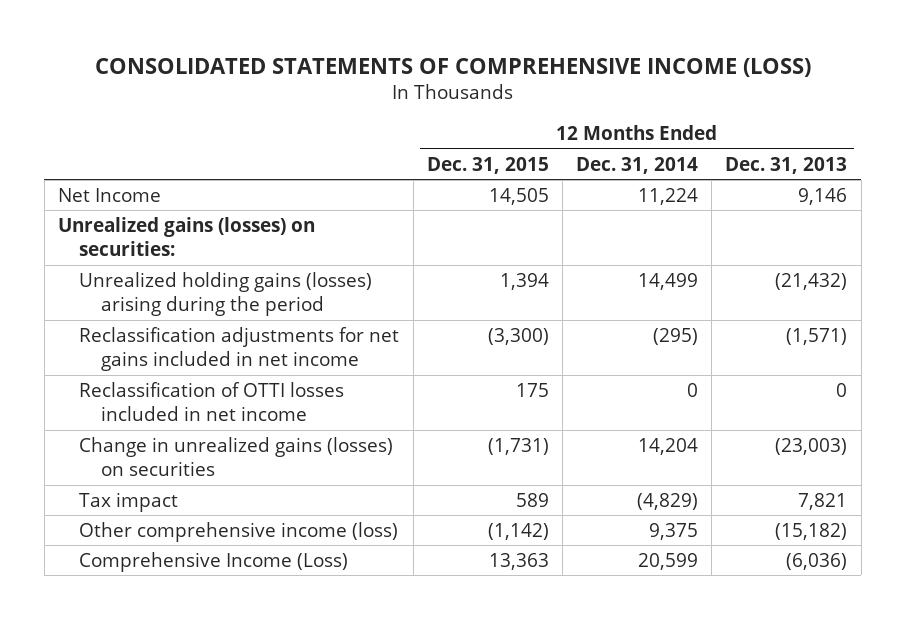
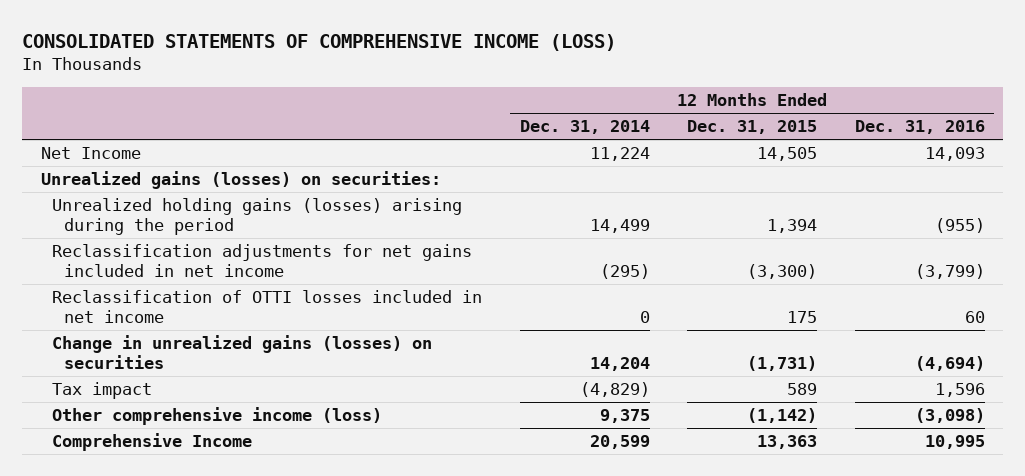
- | 12 Months Ended Dec. 31, 2015 | 12 Months Ended Dec. 31, 2014 | 12 Months Ended Dec. 31, 2013
+ | 12 Months Ended Dec. 31, 2014 | 12 Months Ended Dec. 31, 2015 | 12 Months Ended Dec. 31, 2016
- Comprehensive Income (Loss) | 13,363 | 20,599 | (6,036)
+ Comprehensive Income | 20,599 | 13,363 | 10,995

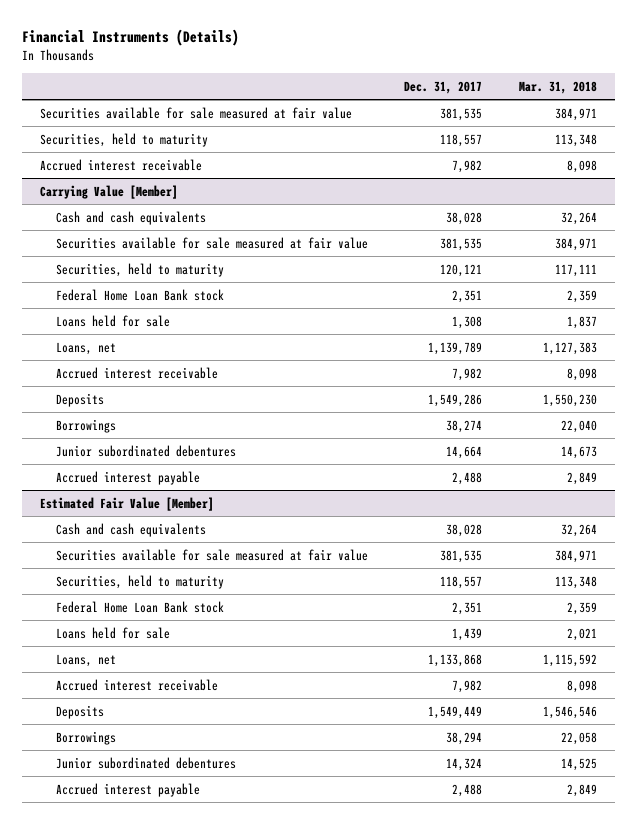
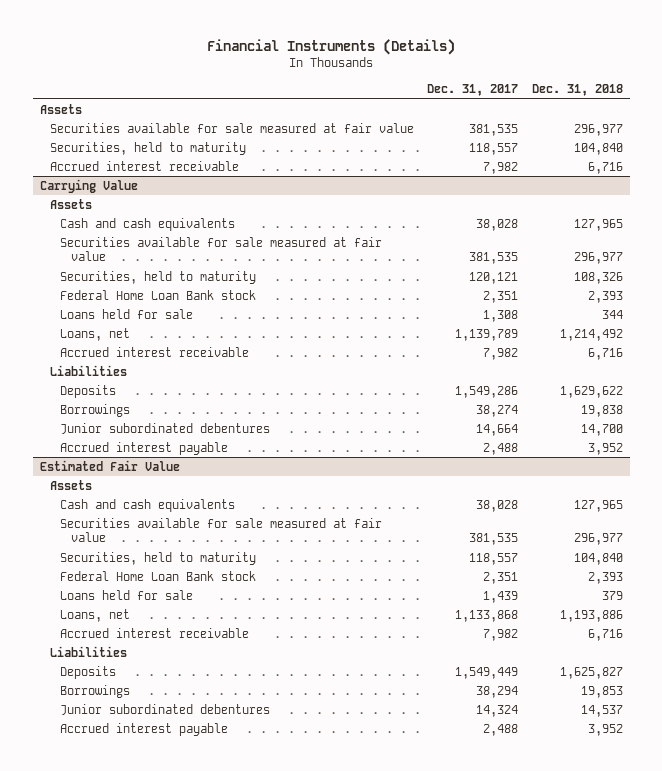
- | Dec. 31, 2017 | Mar. 31, 2018
+ | Dec. 31, 2017 | Dec. 31, 2018
+ Assets
- Carrying Value [Member]
+ Carrying Value
+ Assets
+ Liabilities
- Estimated Fair Value [Member]
+ Estimated Fair Value
+ Assets
+ Liabilities

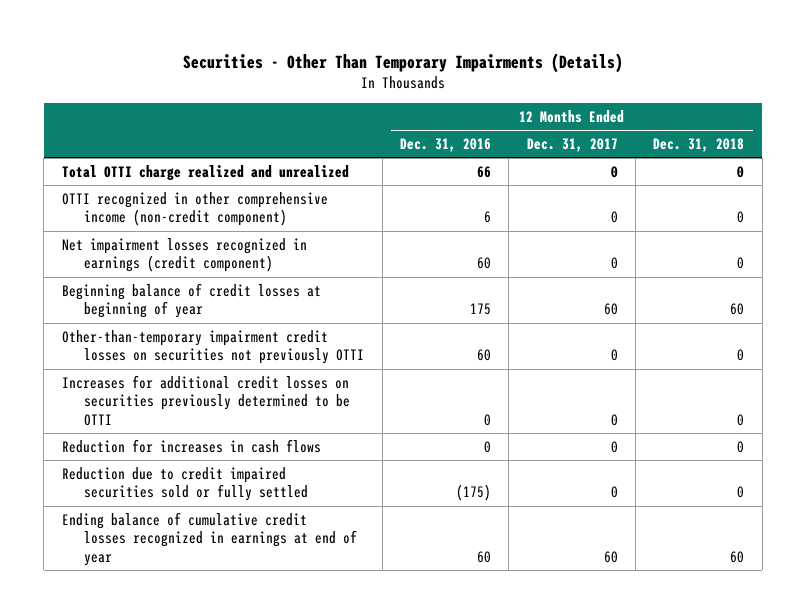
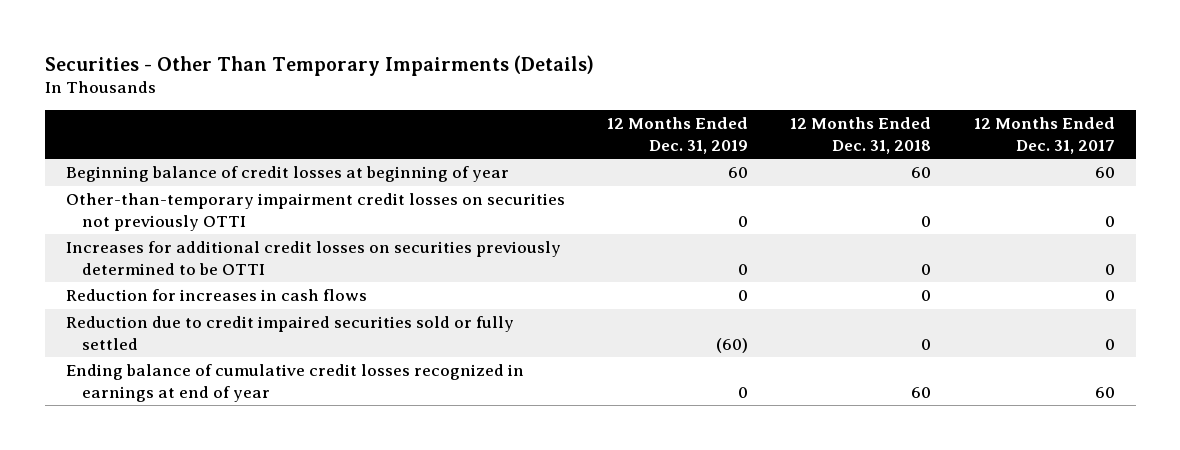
- | 12 Months Ended Dec. 31, 2016 | 12 Months Ended Dec. 31, 2017 | 12 Months Ended Dec. 31, 2018
+ | 12 Months Ended Dec. 31, 2019 | 12 Months Ended Dec. 31, 2018 | 12 Months Ended Dec. 31, 2017
- Total OTTI charge realized and unrealized | 66 | 0 | 0
- OTTI recognized in other comprehensive income (non-credit component) | 6 | 0 | 0
- Net impairment losses recognized in earnings (credit component) | 60 | 0 | 0

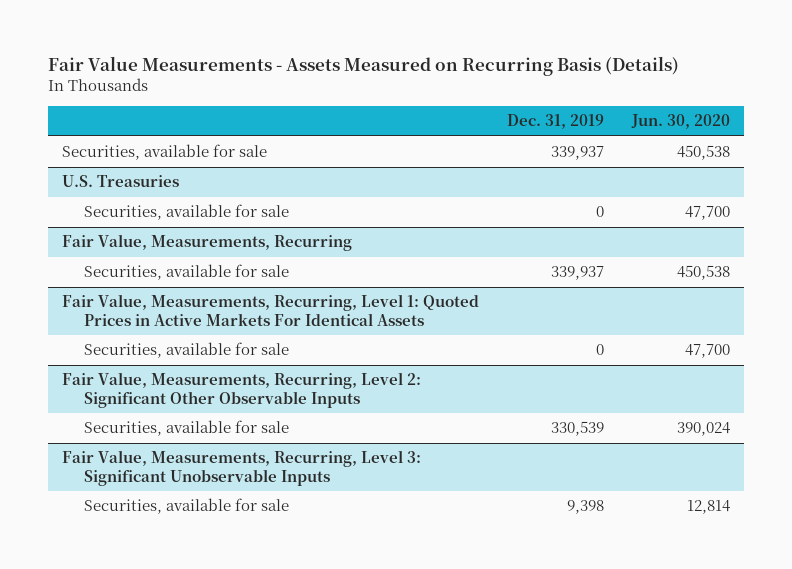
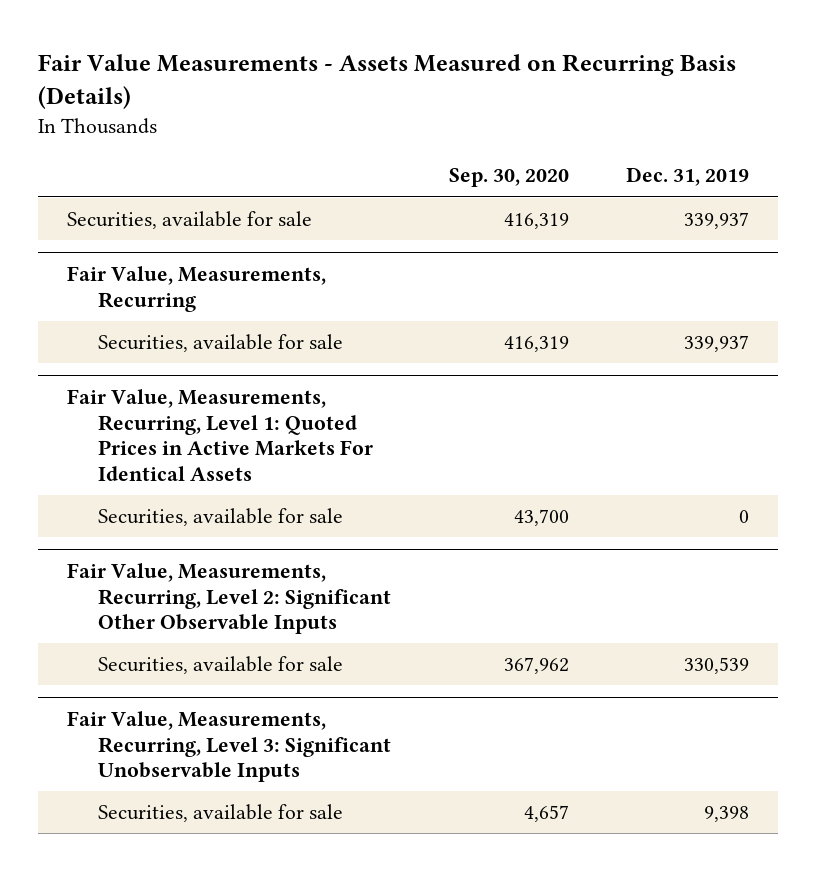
- | Dec. 31, 2019 | Jun. 30, 2020
+ | Sep. 30, 2020 | Dec. 31, 2019
- U.S. Treasuries
- Securities, available for sale | 0 | 47,700

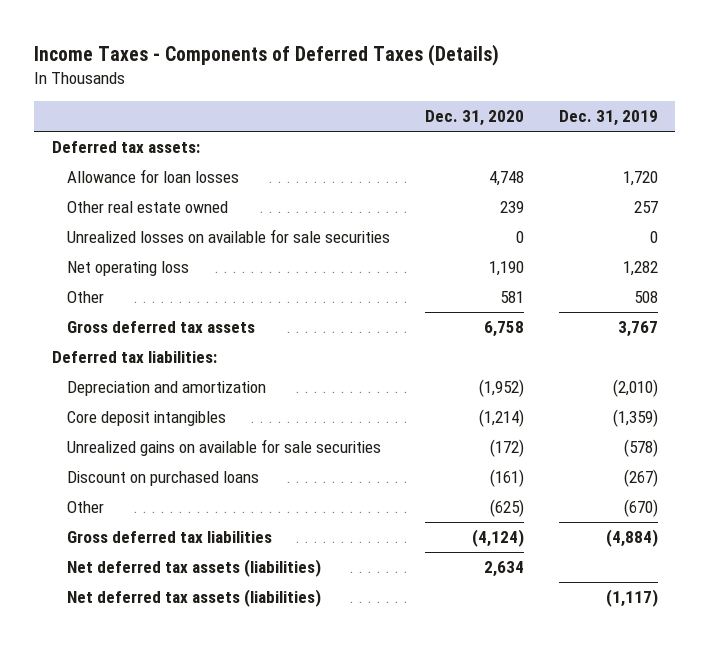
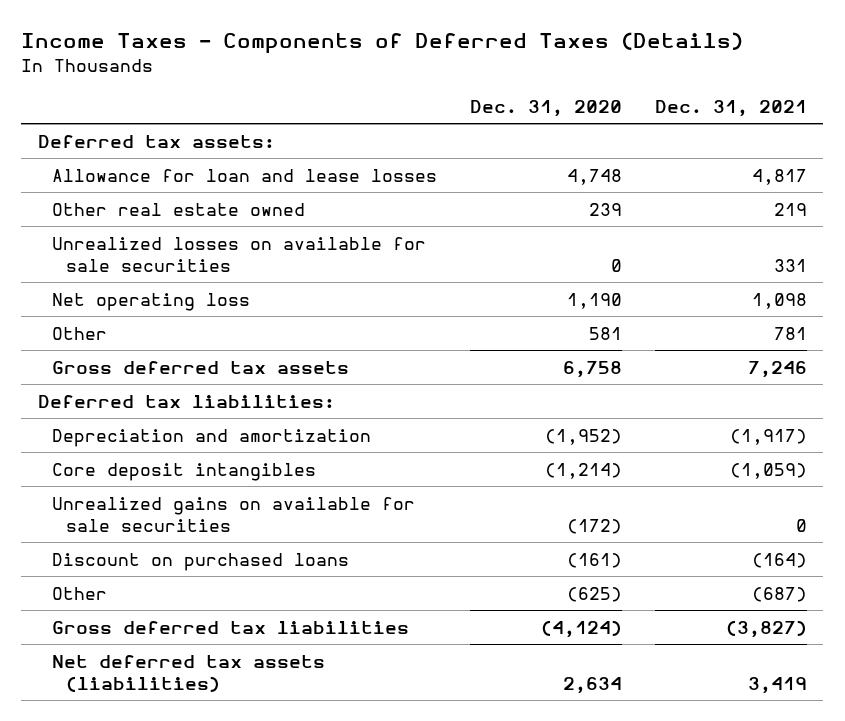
- | Dec. 31, 2020 | Dec. 31, 2019
+ | Dec. 31, 2020 | Dec. 31, 2021
- Allowance for loan losses | 4,748 | 1,720
+ Allowance for loan and lease losses | 4,748 | 4,817
- Net deferred tax assets (liabilities) | | (1,117)

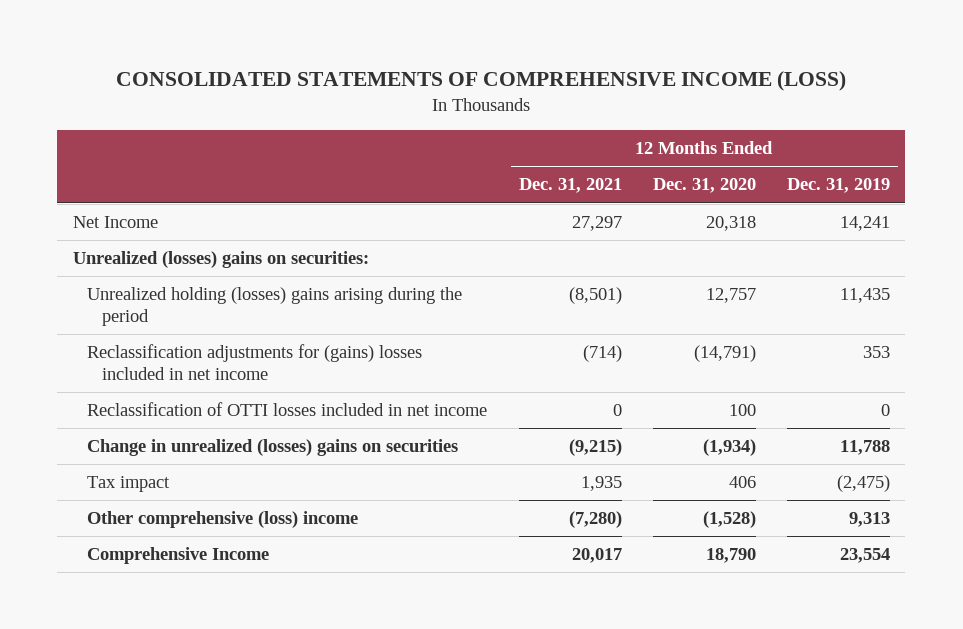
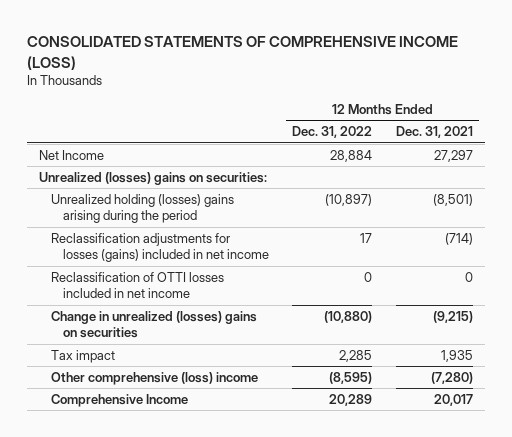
- | 12 Months Ended Dec. 31, 2021 | 12 Months Ended Dec. 31, 2020 | 12 Months Ended Dec. 31, 2019
+ | 12 Months Ended Dec. 31, 2022 | 12 Months Ended Dec. 31, 2021
- Reclassification adjustments for (gains) losses included in net income | (714) | (14,791) | 353
+ Reclassification adjustments for losses (gains) included in net income | 17 | (714)

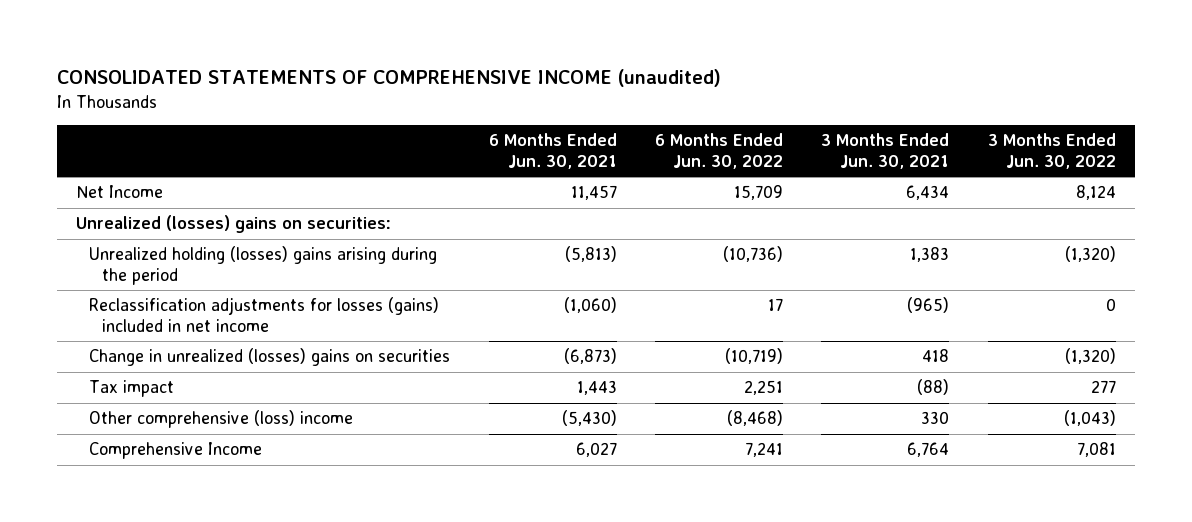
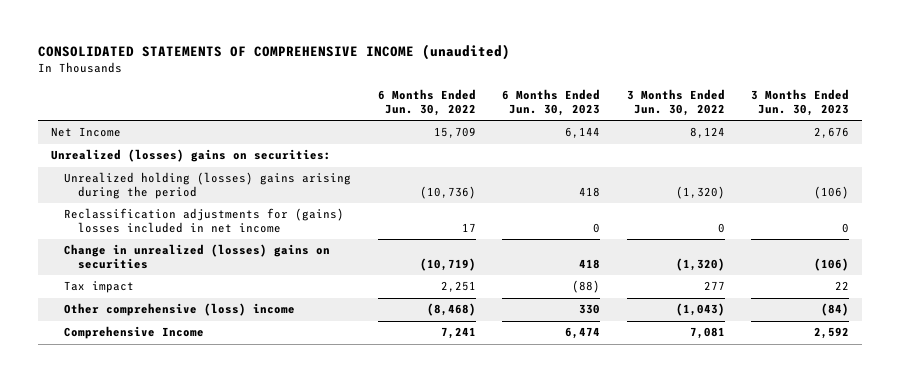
- | 6 Months Ended Jun. 30, 2021 | 6 Months Ended Jun. 30, 2022 | 3 Months Ended Jun. 30, 2021 | 3 Months Ended Jun. 30, 2022
+ | 6 Months Ended Jun. 30, 2022 | 6 Months Ended Jun. 30, 2023 | 3 Months Ended Jun. 30, 2022 | 3 Months Ended Jun. 30, 2023
- Reclassification adjustments for losses (gains) included in net income | (1,060) | 17 | (965) | 0
+ Reclassification adjustments for (gains) losses included in net income | 17 | 0 | 0 | 0

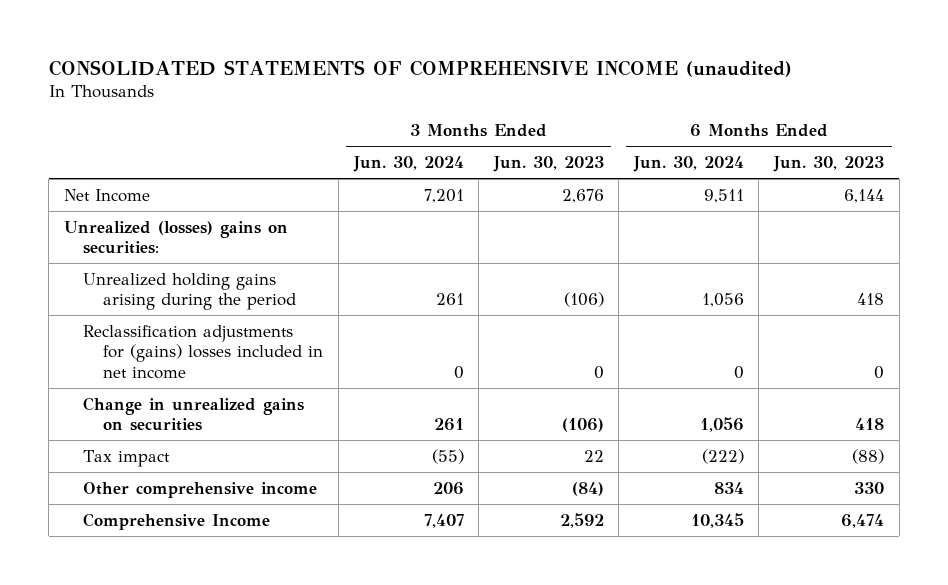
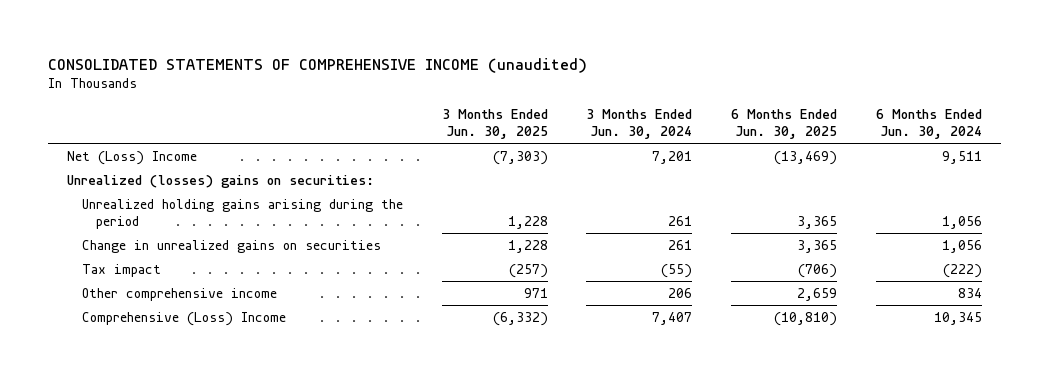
- | 3 Months Ended Jun. 30, 2024 | 3 Months Ended Jun. 30, 2023 | 6 Months Ended Jun. 30, 2024 | 6 Months Ended Jun. 30, 2023
+ | 3 Months Ended Jun. 30, 2025 | 3 Months Ended Jun. 30, 2024 | 6 Months Ended Jun. 30, 2025 | 6 Months Ended Jun. 30, 2024
- Net Income | 7,201 | 2,676 | 9,511 | 6,144
+ Net (Loss) Income | (7,303) | 7,201 | (13,469) | 9,511
- Reclassification adjustments for (gains) losses included in net income | 0 | 0 | 0 | 0
- Comprehensive Income | 7,407 | 2,592 | 10,345 | 6,474
+ Comprehensive (Loss) Income | (6,332) | 7,407 | (10,810) | 10,345

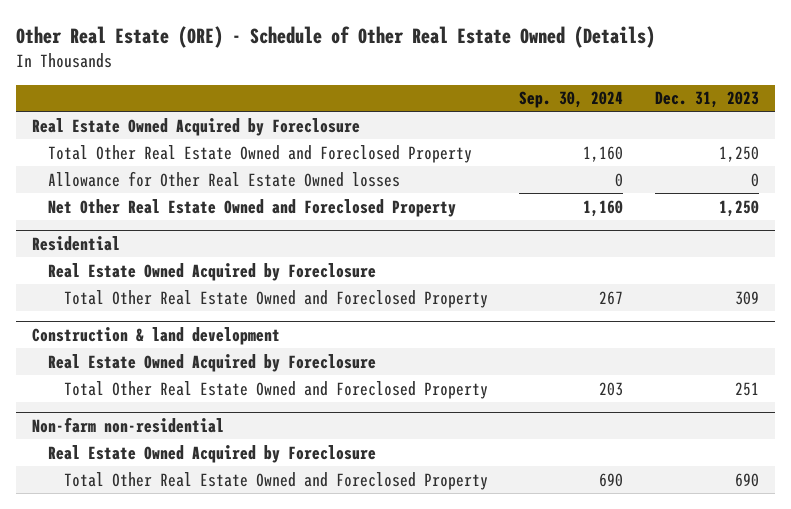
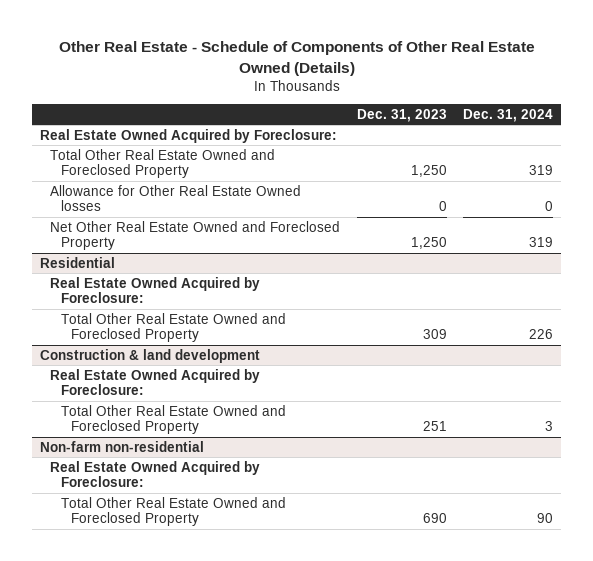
- Other Real Estate (ORE) - Schedule of Other Real Estate Owned (Details)
+ Other Real Estate - Schedule of Components of Other Real Estate Owned (Details)
- | Sep. 30, 2024 | Dec. 31, 2023
+ | Dec. 31, 2023 | Dec. 31, 2024
- Real Estate Owned Acquired by Foreclosure
+ Real Estate Owned Acquired by Foreclosure:
@ Residential
- Real Estate Owned Acquired by Foreclosure
+ Real Estate Owned Acquired by Foreclosure:
@ Construction & land development
- Real Estate Owned Acquired by Foreclosure
+ Real Estate Owned Acquired by Foreclosure:
@ Non-farm non-residential
- Real Estate Owned Acquired by Foreclosure
+ Real Estate Owned Acquired by Foreclosure:

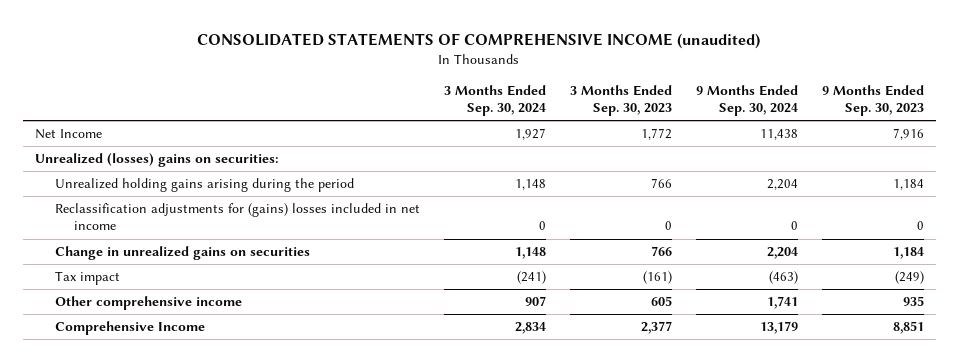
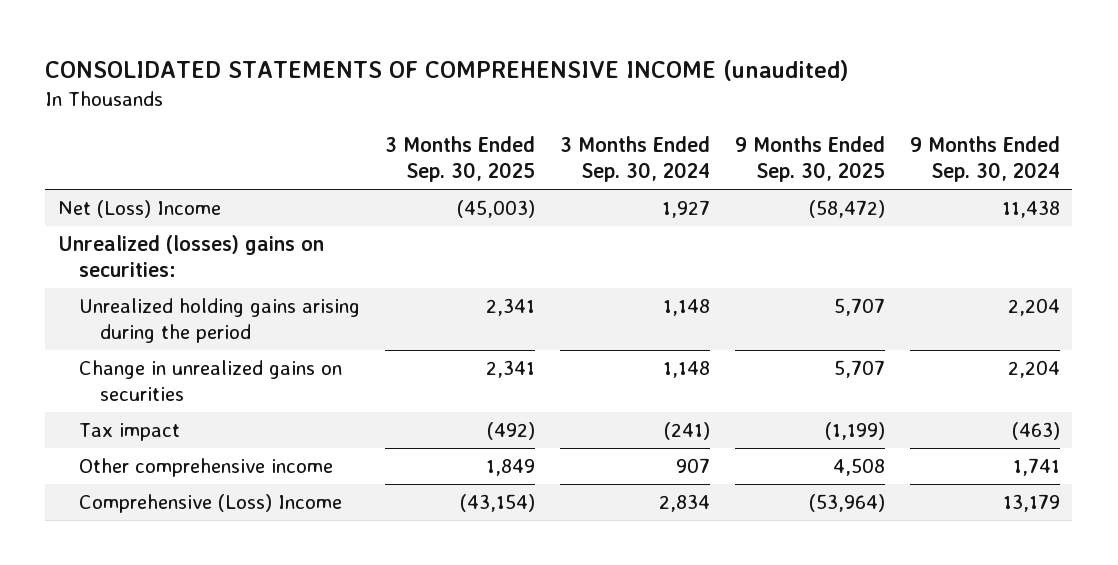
- | 3 Months Ended Sep. 30, 2024 | 3 Months Ended Sep. 30, 2023 | 9 Months Ended Sep. 30, 2024 | 9 Months Ended Sep. 30, 2023
+ | 3 Months Ended Sep. 30, 2025 | 3 Months Ended Sep. 30, 2024 | 9 Months Ended Sep. 30, 2025 | 9 Months Ended Sep. 30, 2024
- Net Income | 1,927 | 1,772 | 11,438 | 7,916
+ Net (Loss) Income | (45,003) | 1,927 | (58,472) | 11,438
- Reclassification adjustments for (gains) losses included in net income | 0 | 0 | 0 | 0
- Comprehensive Income | 2,834 | 2,377 | 13,179 | 8,851
+ Comprehensive (Loss) Income | (43,154) | 2,834 | (53,964) | 13,179

